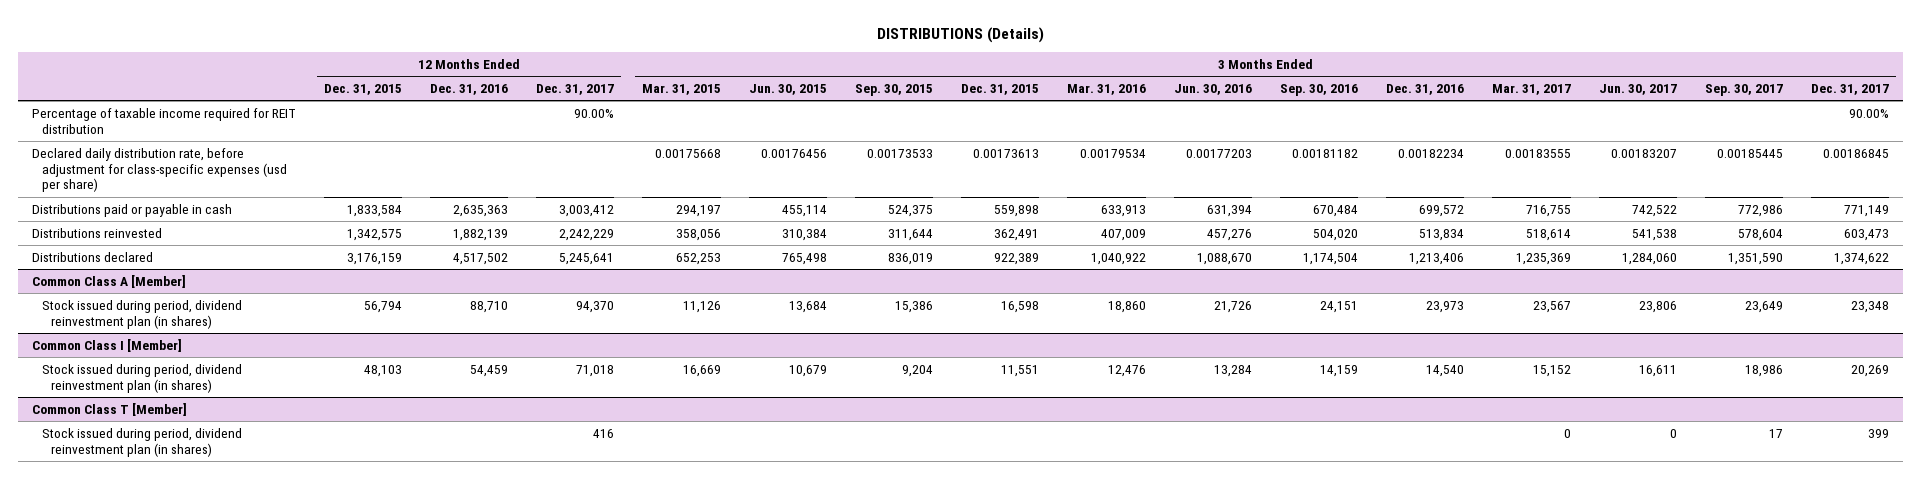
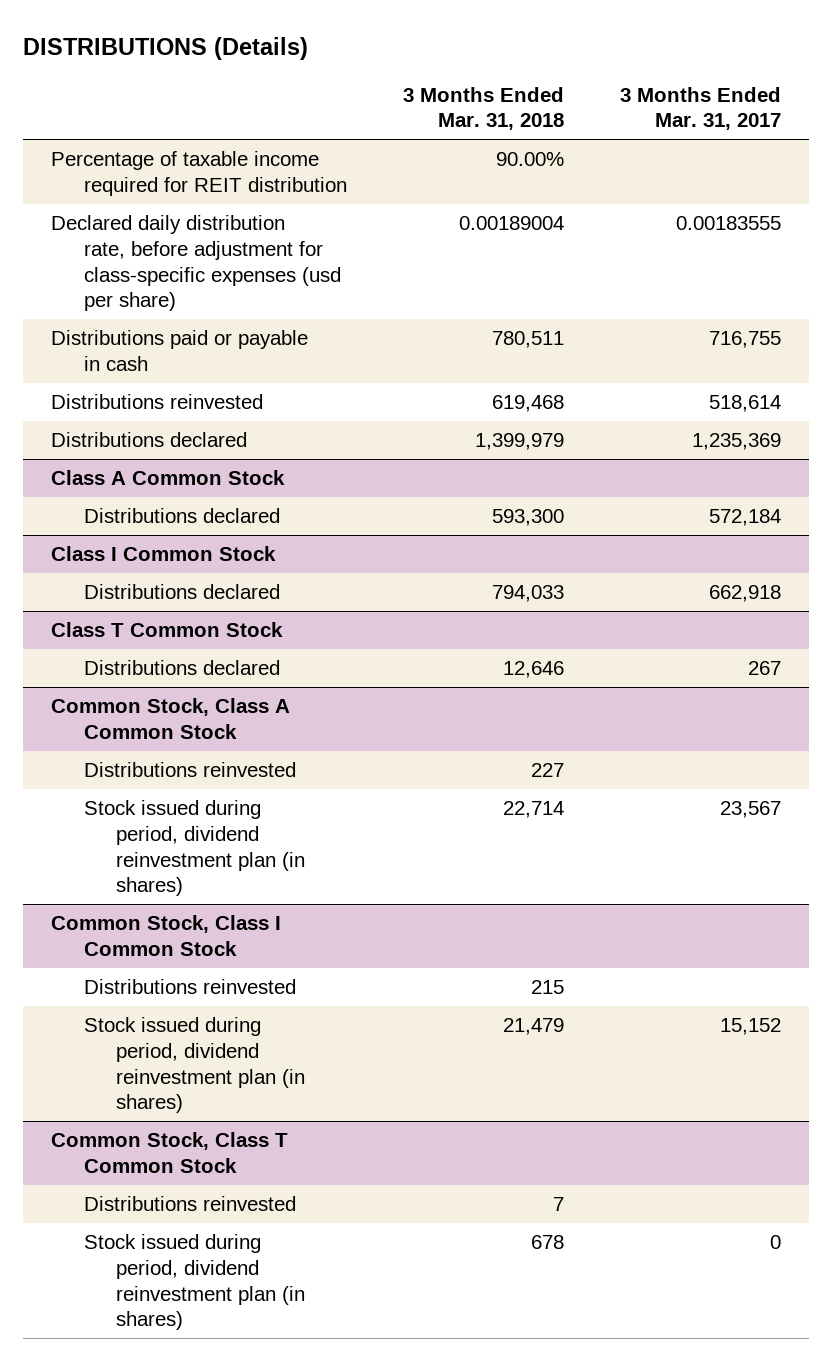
- | 12 Months Ended Dec. 31, 2015 | 12 Months Ended Dec. 31, 2016 | 12 Months Ended Dec. 31, 2017 | 3 Months Ended Mar. 31, 2015 | 3 Months Ended Jun. 30, 2015 | 3 Months Ended Sep. 30, 2015 | 3 Months Ended Dec. 31, 2015 | 3 Months Ended Mar. 31, 2016 | 3 Months Ended Jun. 30, 2016 | 3 Months Ended Sep. 30, 2016 | 3 Months Ended Dec. 31, 2016 | 3 Months Ended Mar. 31, 2017 | 3 Months Ended Jun. 30, 2017 | 3 Months Ended Sep. 30, 2017 | 3 Months Ended Dec. 31, 2017
+ | 3 Months Ended Mar. 31, 2018 | 3 Months Ended Mar. 31, 2017
- Common Class A [Member]
+ Class A Common Stock
+ Distributions declared | 593,300 | 572,184
+ Class I Common Stock
+ Distributions declared | 794,033 | 662,918
+ Class T Common Stock
+ Distributions declared | 12,646 | 267
+ Common Stock, Class A Common Stock
+ Distributions reinvested | 227 |
- Common Class I [Member]
+ Common Stock, Class I Common Stock
+ Distributions reinvested | 215 |
- Common Class T [Member]
+ Common Stock, Class T Common Stock
+ Distributions reinvested | 7 |

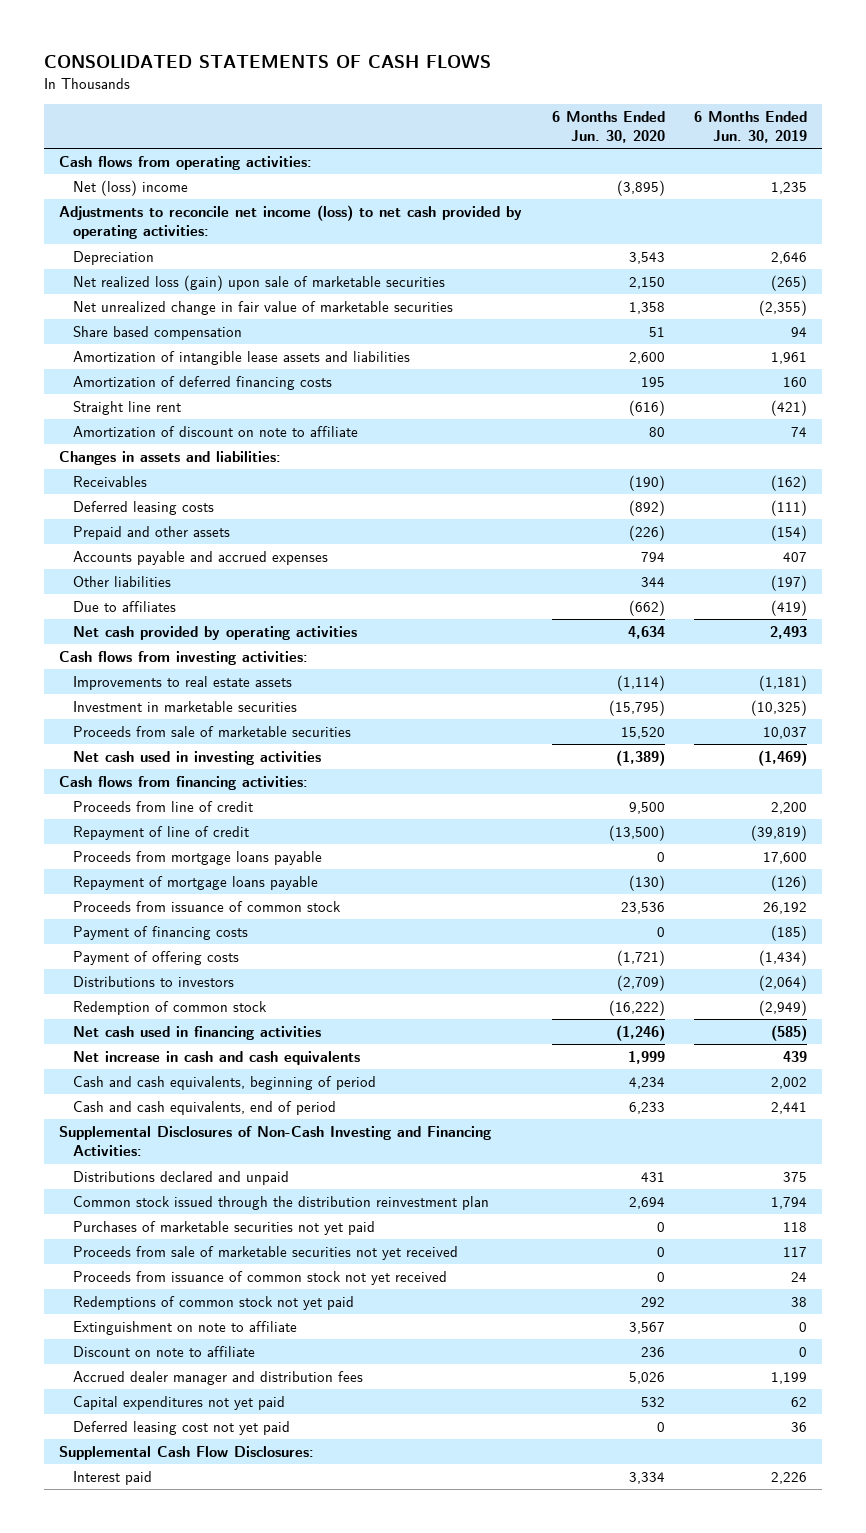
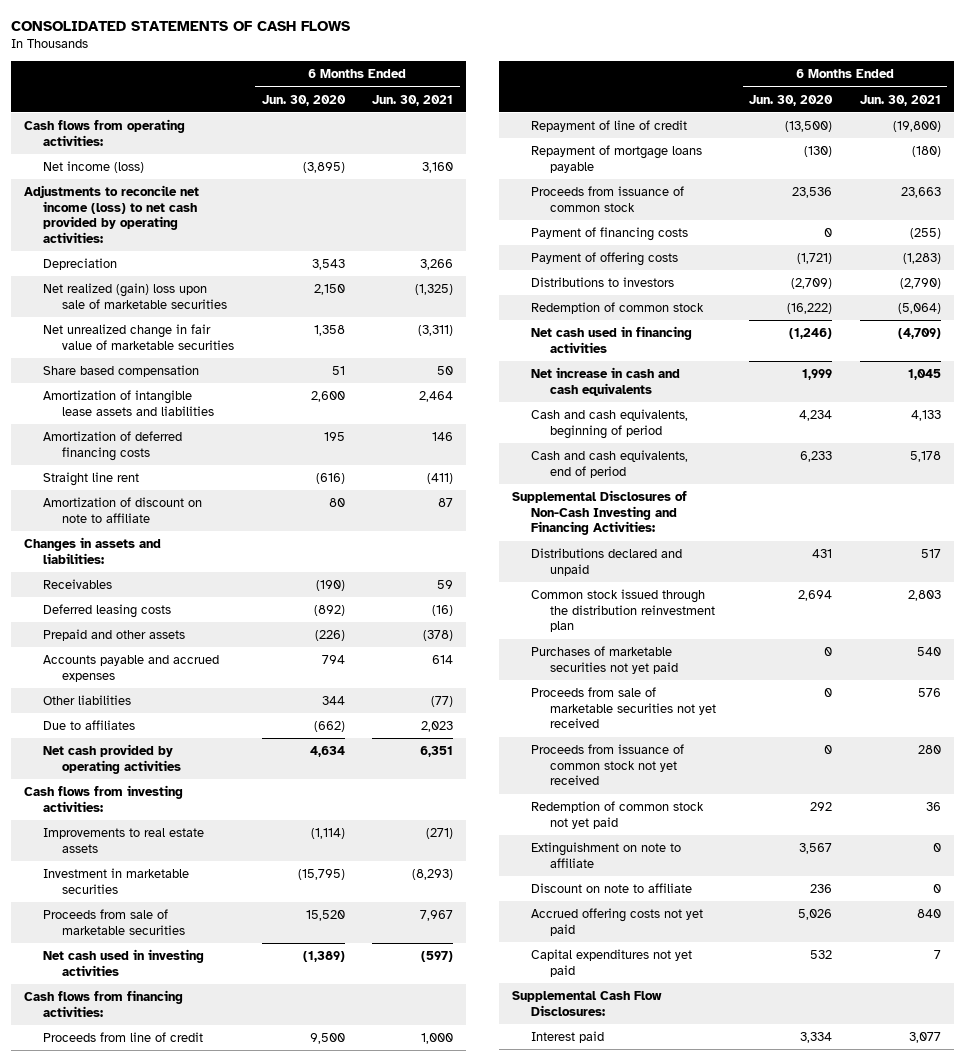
- | 6 Months Ended Jun. 30, 2020 | 6 Months Ended Jun. 30, 2019
+ | 6 Months Ended Jun. 30, 2020 | 6 Months Ended Jun. 30, 2021
- Net (loss) income | (3,895) | 1,235
+ Net income (loss) | (3,895) | 3,160
- Net realized loss (gain) upon sale of marketable securities | 2,150 | (265)
+ Net realized (gain) loss upon sale of marketable securities | 2,150 | (1,325)
- Proceeds from mortgage loans payable | 0 | 17,600
- Redemptions of common stock not yet paid | 292 | 38
+ Redemption of common stock not yet paid | 292 | 36
- Accrued dealer manager and distribution fees | 5,026 | 1,199
+ Accrued offering costs not yet paid | 5,026 | 840
- Deferred leasing cost not yet paid | 0 | 36

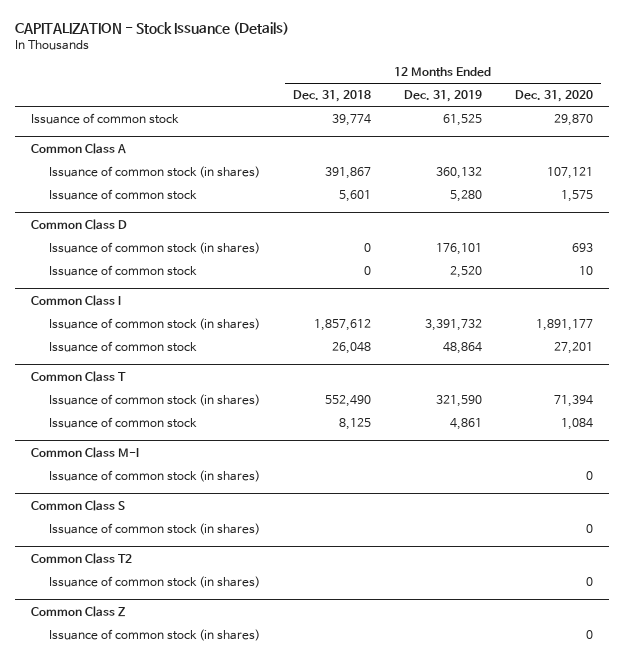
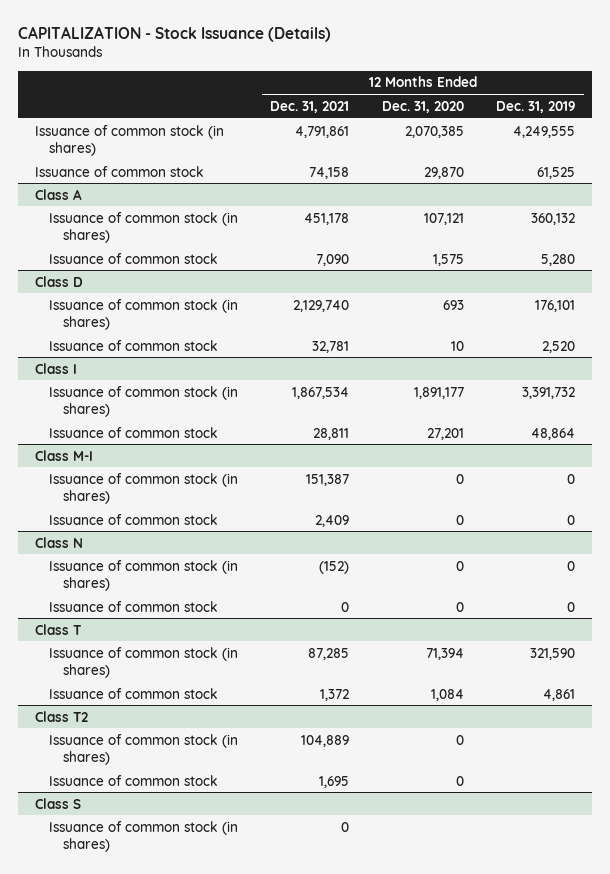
- | 12 Months Ended Dec. 31, 2018 | 12 Months Ended Dec. 31, 2019 | 12 Months Ended Dec. 31, 2020
+ | 12 Months Ended Dec. 31, 2021 | 12 Months Ended Dec. 31, 2020 | 12 Months Ended Dec. 31, 2019
+ Issuance of common stock (in shares) | 4,791,861 | 2,070,385 | 4,249,555
- Common Class A
+ Class A
- Common Class D
+ Class D
- Common Class I
+ Class I
- Common Class T
+ Class M-I
+ Issuance of common stock (in shares) | 151,387 | 0 | 0
+ Issuance of common stock | 2,409 | 0 | 0
+ Class N
+ Issuance of common stock (in shares) | (152) | 0 | 0
+ Issuance of common stock | 0 | 0 | 0
+ Class T
- Common Class M-I
- Issuance of common stock (in shares) | | | 0
- Common Class S
- Issuance of common stock (in shares) | | | 0
- Common Class T2
- Issuance of common stock (in shares) | | | 0
- Common Class Z
+ Class T2
+ Issuance of common stock | 1,695 | 0 |
+ Class S
+ Issuance of common stock (in shares) | 0 | |

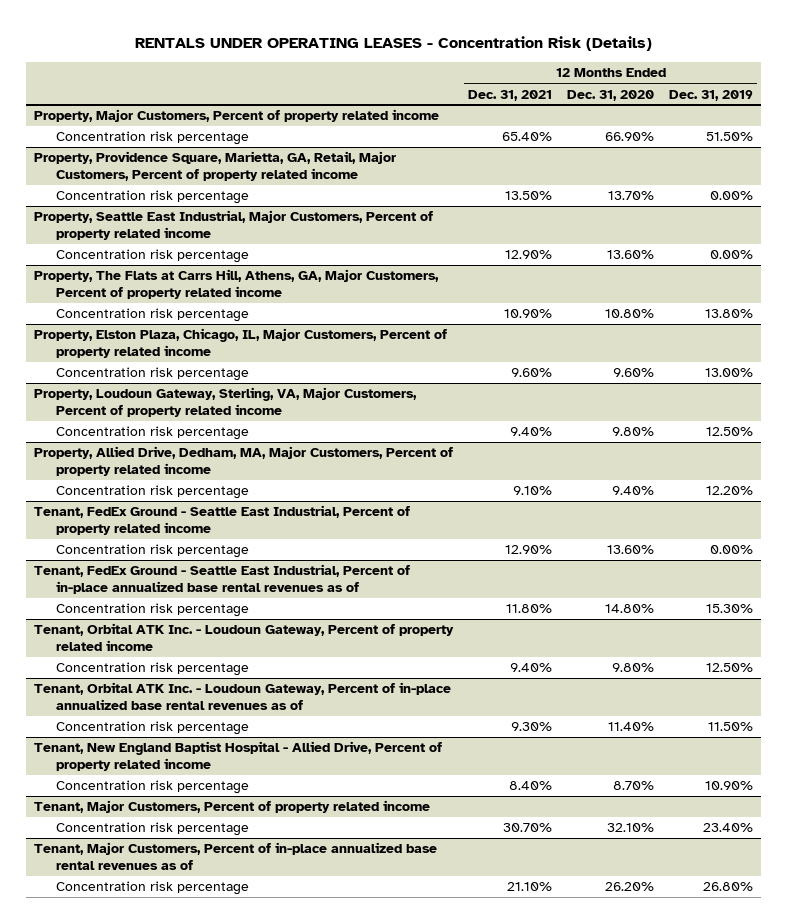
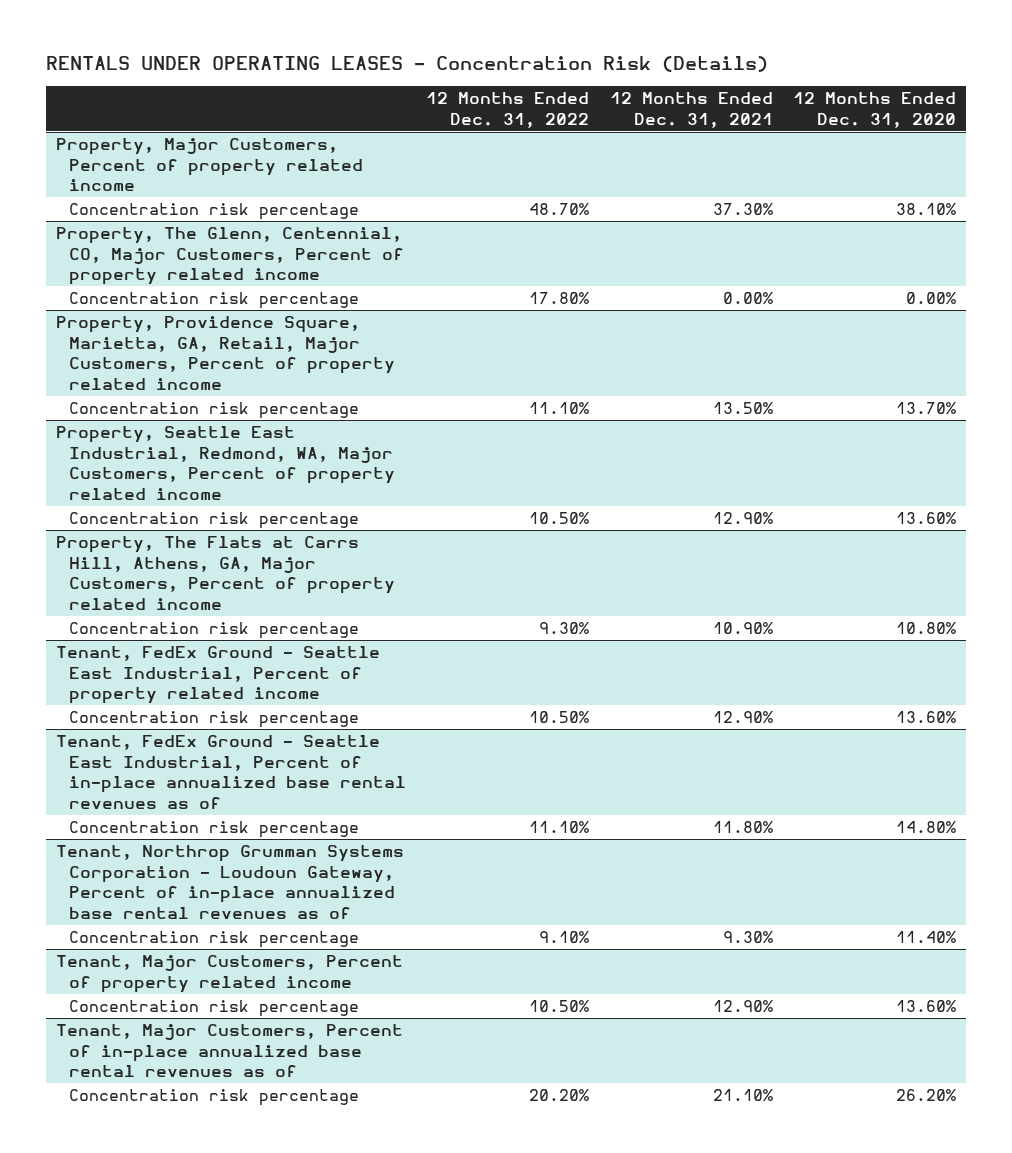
- | 12 Months Ended Dec. 31, 2021 | 12 Months Ended Dec. 31, 2020 | 12 Months Ended Dec. 31, 2019
+ | 12 Months Ended Dec. 31, 2022 | 12 Months Ended Dec. 31, 2021 | 12 Months Ended Dec. 31, 2020
@ Property, Major Customers, Percent of property related income
- Concentration risk percentage | 65.40% | 66.90% | 51.50%
+ Concentration risk percentage | 48.70% | 37.30% | 38.10%
+ Property, The Glenn, Centennial, CO, Major Customers, Percent of property related income
+ Concentration risk percentage | 17.80% | 0.00% | 0.00%
- Property, Seattle East Industrial, Major Customers, Percent of property related income
+ Property, Seattle East Industrial, Redmond, WA, Major Customers, Percent of property related income
- Property, Elston Plaza, Chicago, IL, Major Customers, Percent of property related income
- Concentration risk percentage | 9.60% | 9.60% | 13.00%
- Property, Loudoun Gateway, Sterling, VA, Major Customers, Percent of property related income
- Concentration risk percentage | 9.40% | 9.80% | 12.50%
- Property, Allied Drive, Dedham, MA, Major Customers, Percent of property related income
- Concentration risk percentage | 9.10% | 9.40% | 12.20%
- Tenant, Orbital ATK Inc. - Loudoun Gateway, Percent of property related income
- Concentration risk percentage | 9.40% | 9.80% | 12.50%
- Tenant, Orbital ATK Inc. - Loudoun Gateway, Percent of in-place annualized base rental revenues as of
+ Tenant, Northrop Grumman Systems Corporation - Loudoun Gateway, Percent of in-place annualized base rental revenues as of
- Tenant, New England Baptist Hospital - Allied Drive, Percent of property related income
- Concentration risk percentage | 8.40% | 8.70% | 10.90%
@ Tenant, Major Customers, Percent of property related income
- Concentration risk percentage | 30.70% | 32.10% | 23.40%
+ Concentration risk percentage | 10.50% | 12.90% | 13.60%

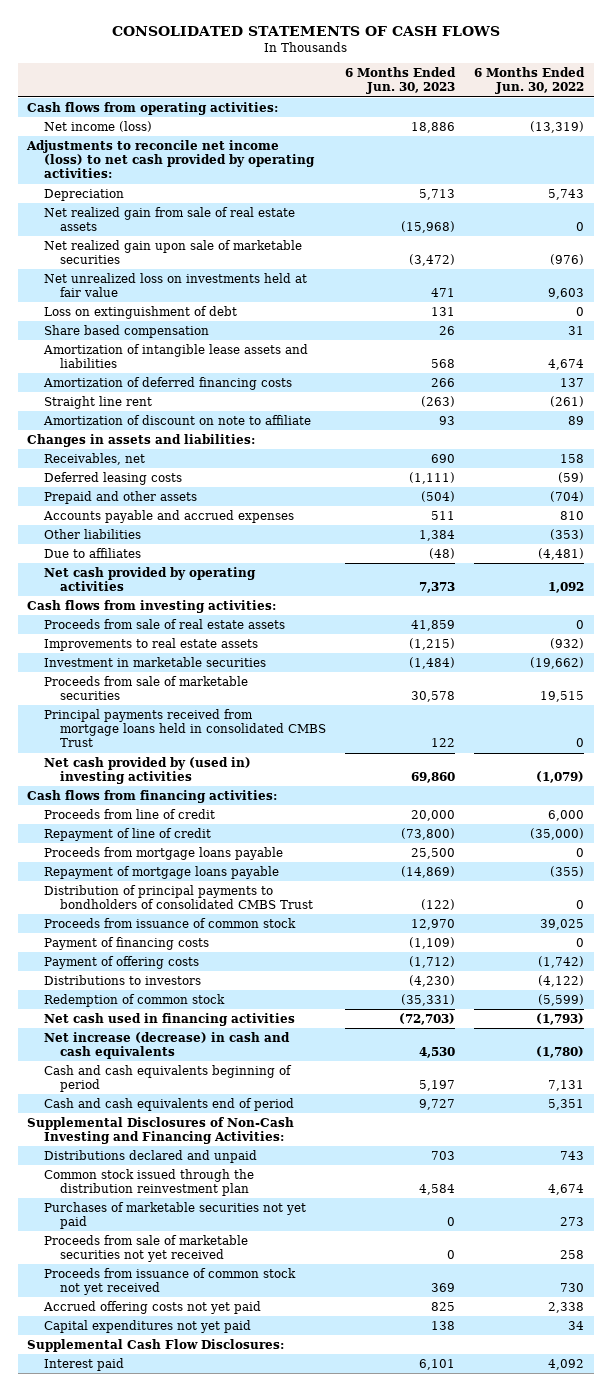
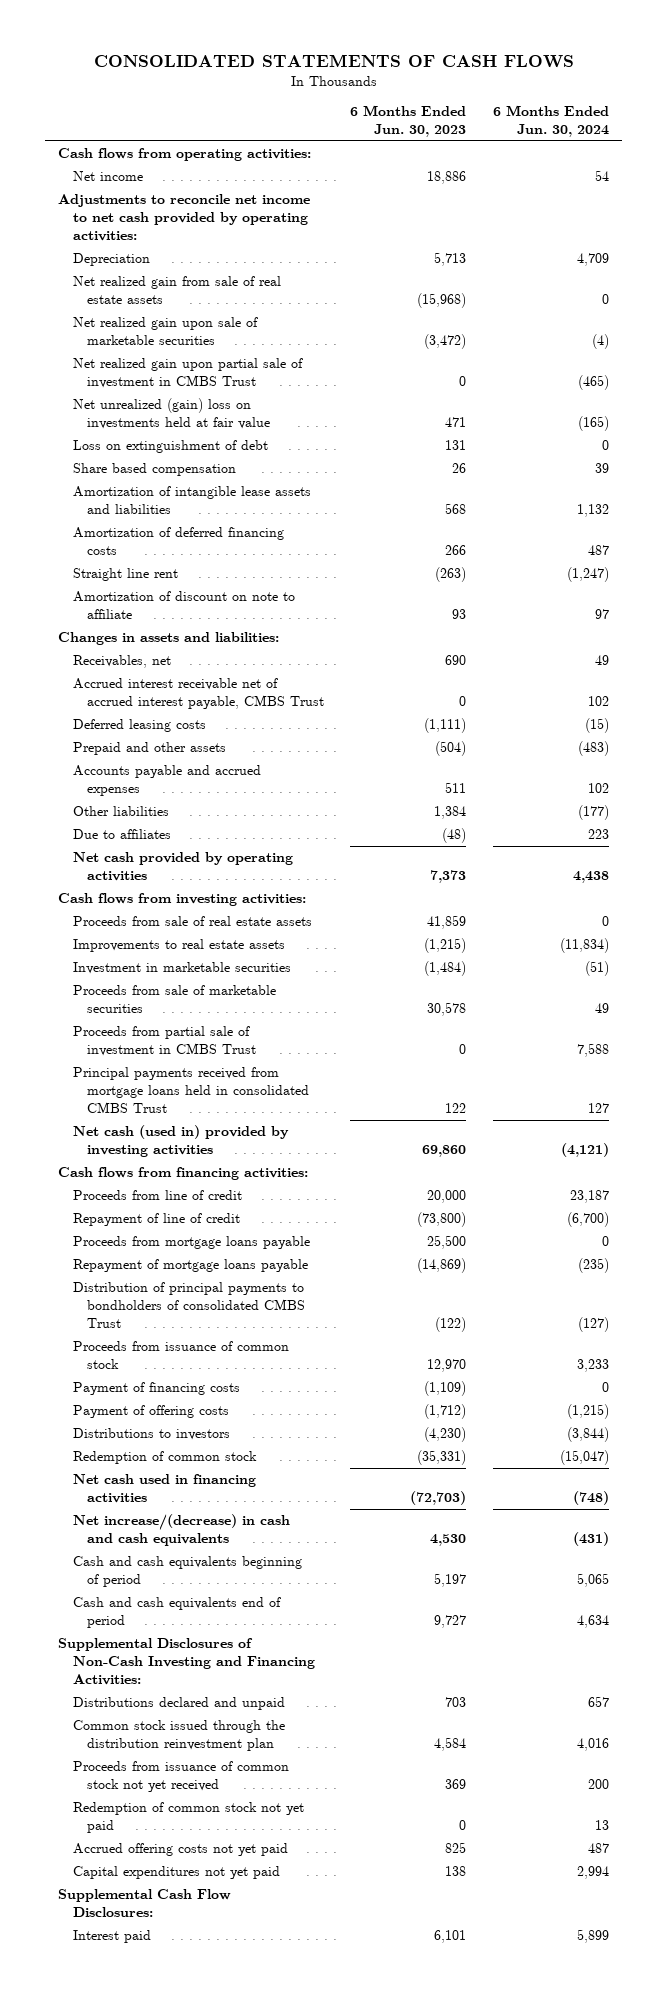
- | 6 Months Ended Jun. 30, 2023 | 6 Months Ended Jun. 30, 2022
+ | 6 Months Ended Jun. 30, 2023 | 6 Months Ended Jun. 30, 2024
- Net income (loss) | 18,886 | (13,319)
- Adjustments to reconcile net income (loss) to net cash provided by operating activities:
+ Net income | 18,886 | 54
+ Adjustments to reconcile net income to net cash provided by operating activities:
- Net unrealized loss on investments held at fair value | 471 | 9,603
+ Net realized gain upon partial sale of investment in CMBS Trust | 0 | (465)
+ Net unrealized (gain) loss on investments held at fair value | 471 | (165)
+ Accrued interest receivable net of accrued interest payable, CMBS Trust | 0 | 102
+ Proceeds from partial sale of investment in CMBS Trust | 0 | 7,588
- Net cash provided by (used in) investing activities | 69,860 | (1,079)
+ Net cash (used in) provided by investing activities | 69,860 | (4,121)
- Net increase (decrease) in cash and cash equivalents | 4,530 | (1,780)
+ Net increase/(decrease) in cash and cash equivalents | 4,530 | (431)
- Purchases of marketable securities not yet paid | 0 | 273
- Proceeds from sale of marketable securities not yet received | 0 | 258
+ Redemption of common stock not yet paid | 0 | 13

